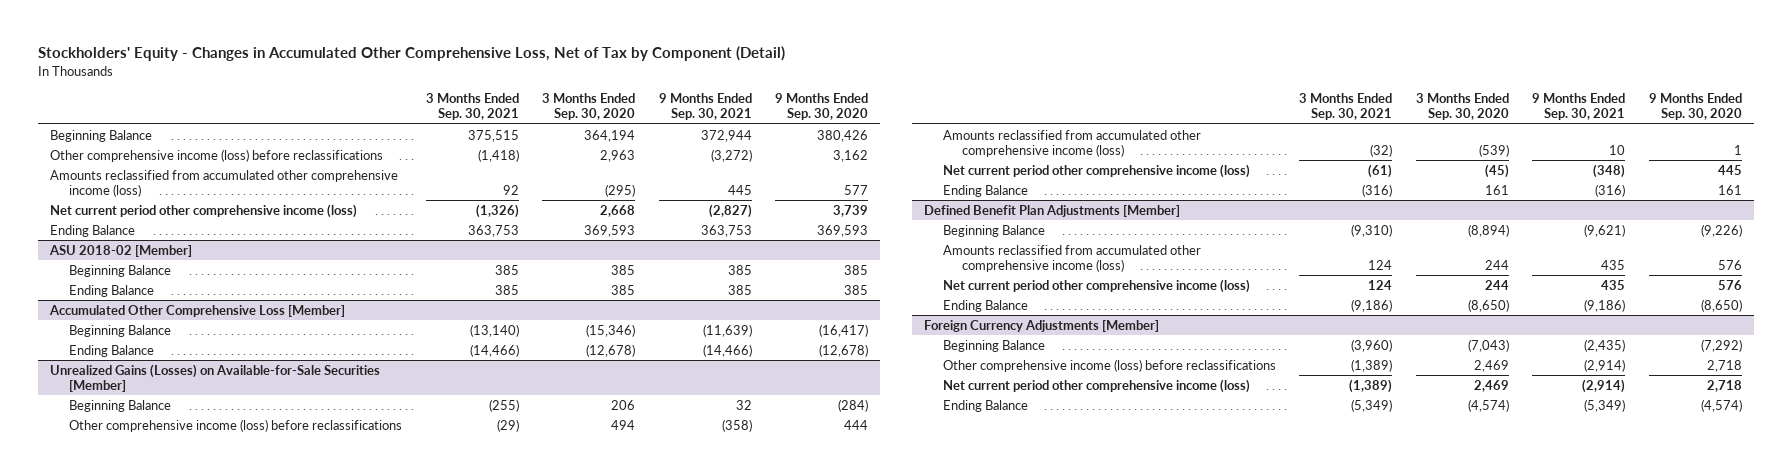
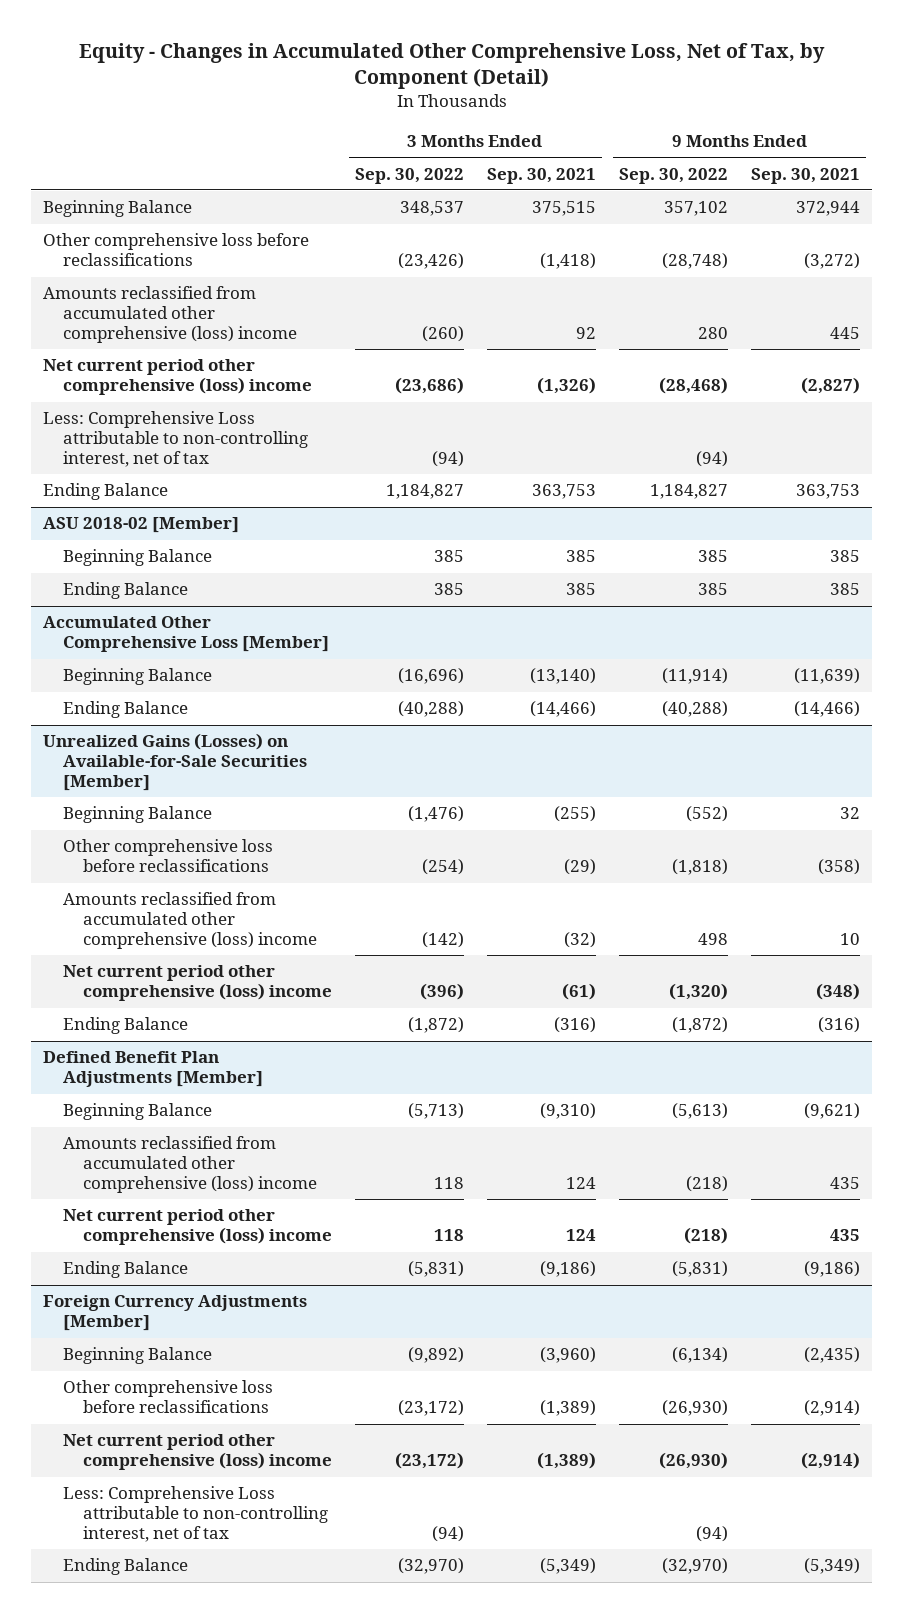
- Stockholders' Equity - Changes in Accumulated Other Comprehensive Loss, Net of Tax by Component (Detail)
+ Equity - Changes in Accumulated Other Comprehensive Loss, Net of Tax, by Component (Detail)
- | 3 Months Ended Sep. 30, 2021 | 3 Months Ended Sep. 30, 2020 | 9 Months Ended Sep. 30, 2021 | 9 Months Ended Sep. 30, 2020
+ | 3 Months Ended Sep. 30, 2022 | 3 Months Ended Sep. 30, 2021 | 9 Months Ended Sep. 30, 2022 | 9 Months Ended Sep. 30, 2021
- Other comprehensive income (loss) before reclassifications | (1,418) | 2,963 | (3,272) | 3,162
- Amounts reclassified from accumulated other comprehensive income (loss) | 92 | (295) | 445 | 577
- Net current period other comprehensive income (loss) | (1,326) | 2,668 | (2,827) | 3,739
+ Other comprehensive loss before reclassifications | (23,426) | (1,418) | (28,748) | (3,272)
+ Amounts reclassified from accumulated other comprehensive (loss) income | (260) | 92 | 280 | 445
+ Net current period other comprehensive (loss) income | (23,686) | (1,326) | (28,468) | (2,827)
+ Less: Comprehensive Loss attributable to non-controlling interest, net of tax | (94) | | (94) |
@ Unrealized Gains (Losses) on Available-for-Sale Securities [Member]
- Other comprehensive income (loss) before reclassifications | (29) | 494 | (358) | 444
- Amounts reclassified from accumulated other comprehensive income (loss) | (32) | (539) | 10 | 1
- Net current period other comprehensive income (loss) | (61) | (45) | (348) | 445
+ Other comprehensive loss before reclassifications | (254) | (29) | (1,818) | (358)
+ Amounts reclassified from accumulated other comprehensive (loss) income | (142) | (32) | 498 | 10
+ Net current period other comprehensive (loss) income | (396) | (61) | (1,320) | (348)
@ Defined Benefit Plan Adjustments [Member]
- Amounts reclassified from accumulated other comprehensive income (loss) | 124 | 244 | 435 | 576
- Net current period other comprehensive income (loss) | 124 | 244 | 435 | 576
+ Amounts reclassified from accumulated other comprehensive (loss) income | 118 | 124 | (218) | 435
+ Net current period other comprehensive (loss) income | 118 | 124 | (218) | 435
@ Foreign Currency Adjustments [Member]
- Other comprehensive income (loss) before reclassifications | (1,389) | 2,469 | (2,914) | 2,718
- Net current period other comprehensive income (loss) | (1,389) | 2,469 | (2,914) | 2,718
+ Other comprehensive loss before reclassifications | (23,172) | (1,389) | (26,930) | (2,914)
+ Net current period other comprehensive (loss) income | (23,172) | (1,389) | (26,930) | (2,914)
+ Less: Comprehensive Loss attributable to non-controlling interest, net of tax | (94) | | (94) |

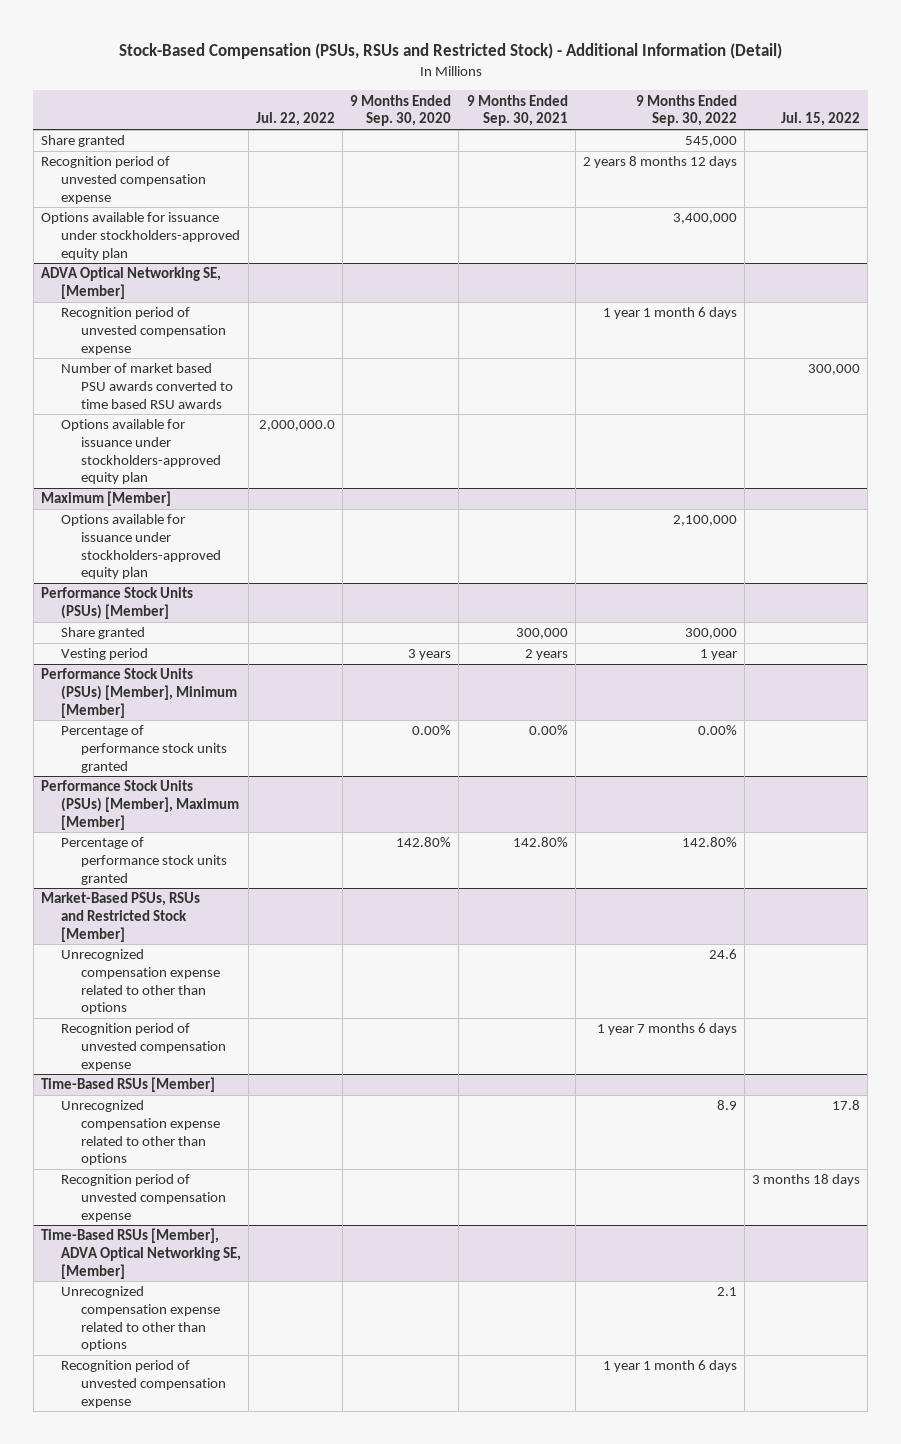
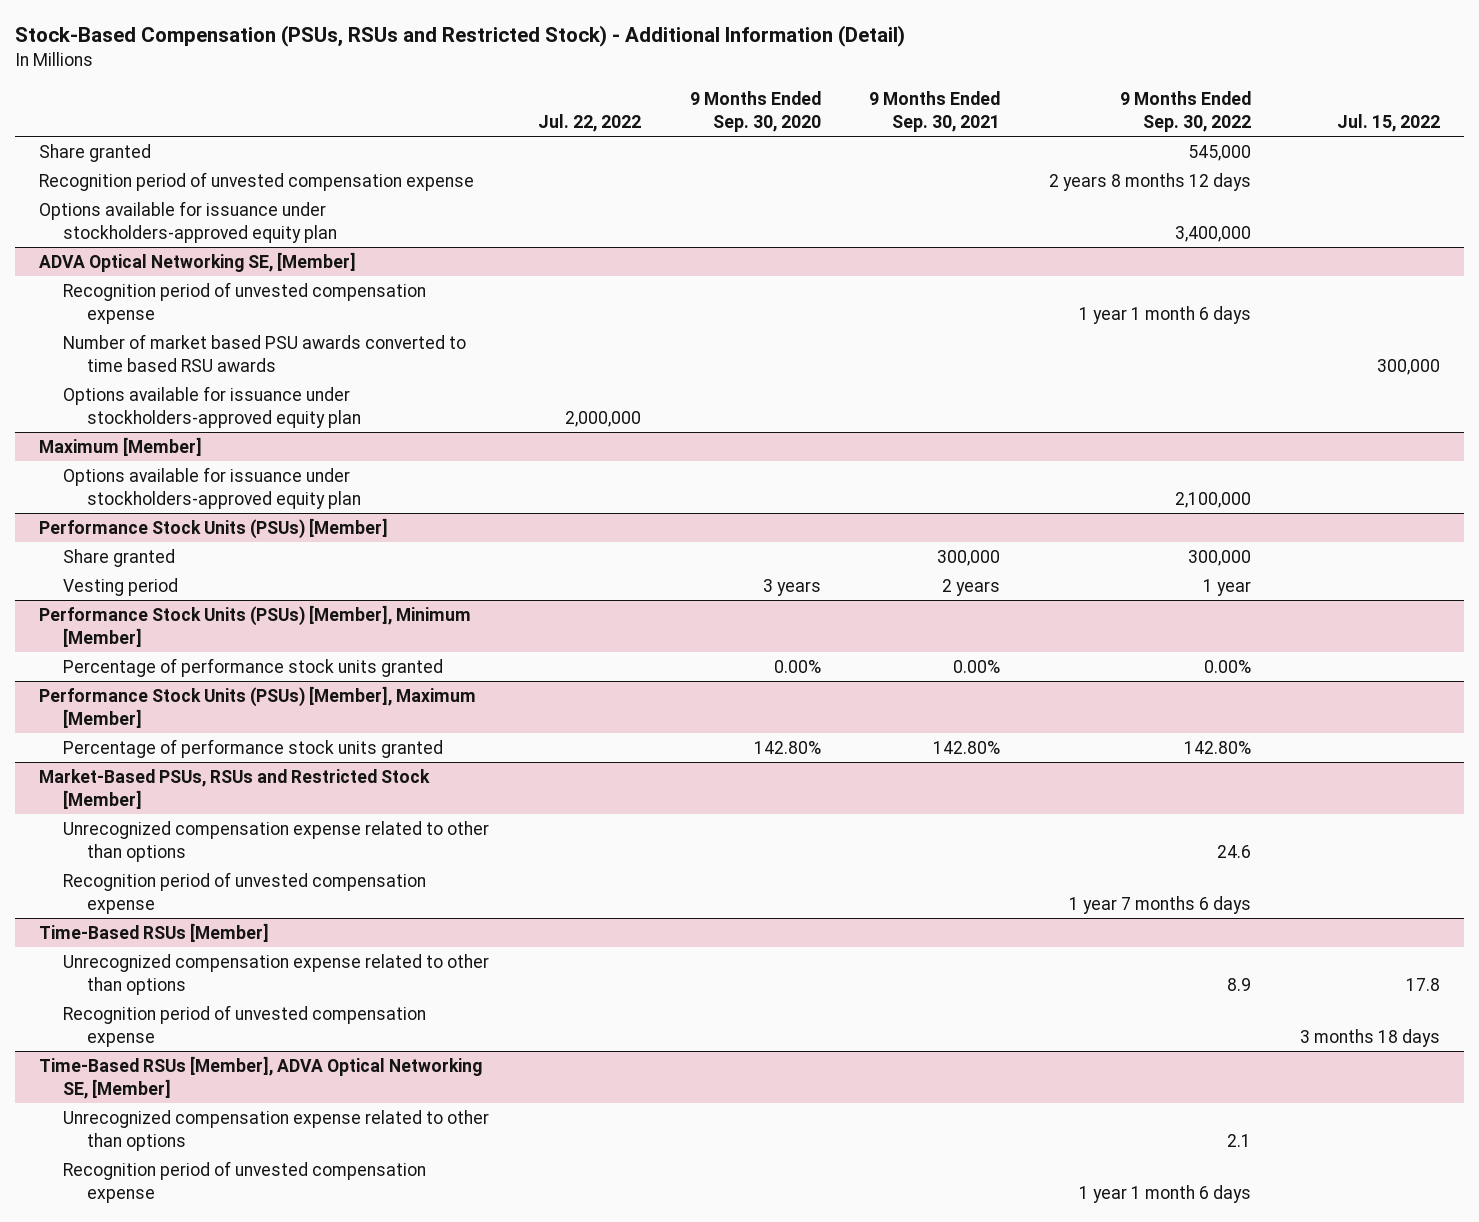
@ ADVA Optical Networking SE, [Member]
- Options available for issuance under stockholders-approved equity plan | 2,000,000.0 | | | |
+ Options available for issuance under stockholders-approved equity plan | 2,000,000 | | | |

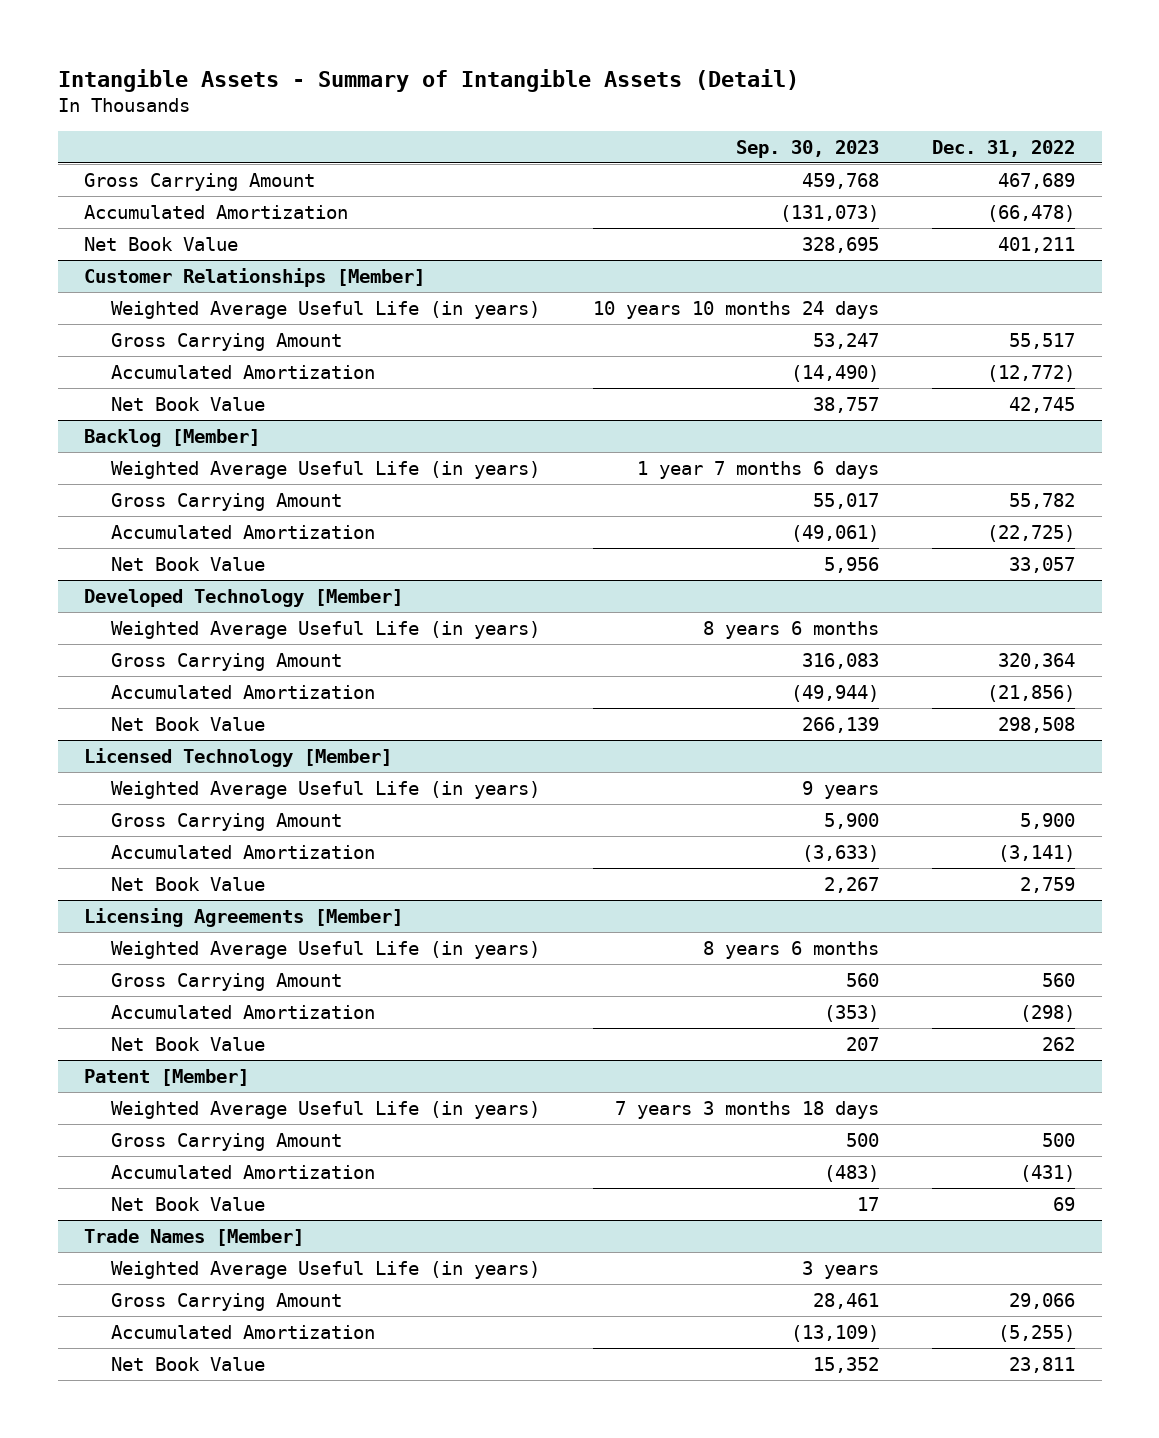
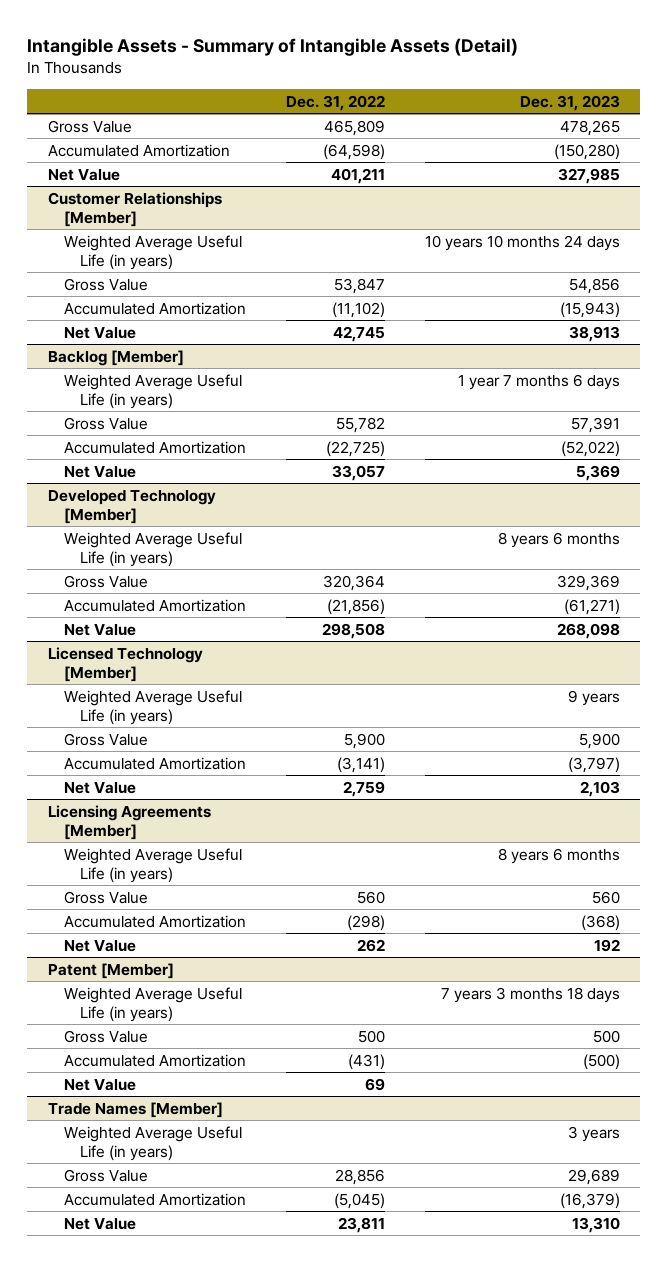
- | Sep. 30, 2023 | Dec. 31, 2022
+ | Dec. 31, 2022 | Dec. 31, 2023
- Gross Carrying Amount | 459,768 | 467,689
- Accumulated Amortization | (131,073) | (66,478)
- Net Book Value | 328,695 | 401,211
+ Gross Value | 465,809 | 478,265
+ Accumulated Amortization | (64,598) | (150,280)
+ Net Value | 401,211 | 327,985
@ Customer Relationships [Member]
- Gross Carrying Amount | 53,247 | 55,517
- Accumulated Amortization | (14,490) | (12,772)
- Net Book Value | 38,757 | 42,745
+ Gross Value | 53,847 | 54,856
+ Accumulated Amortization | (11,102) | (15,943)
+ Net Value | 42,745 | 38,913
@ Backlog [Member]
- Gross Carrying Amount | 55,017 | 55,782
+ Gross Value | 55,782 | 57,391
- Net Book Value | 5,956 | 33,057
+ Net Value | 33,057 | 5,369
@ Developed Technology [Member]
- Gross Carrying Amount | 316,083 | 320,364
+ Gross Value | 320,364 | 329,369
- Net Book Value | 266,139 | 298,508
+ Net Value | 298,508 | 268,098
@ Licensed Technology [Member]
- Gross Carrying Amount | 5,900 | 5,900
+ Gross Value | 5,900 | 5,900
- Net Book Value | 2,267 | 2,759
+ Net Value | 2,759 | 2,103
@ Licensing Agreements [Member]
- Gross Carrying Amount | 560 | 560
+ Gross Value | 560 | 560
- Net Book Value | 207 | 262
+ Net Value | 262 | 192
@ Patent [Member]
- Gross Carrying Amount | 500 | 500
+ Gross Value | 500 | 500
- Net Book Value | 17 | 69
+ Net Value | 69 |
@ Trade Names [Member]
- Gross Carrying Amount | 28,461 | 29,066
- Accumulated Amortization | (13,109) | (5,255)
- Net Book Value | 15,352 | 23,811
+ Gross Value | 28,856 | 29,689
+ Accumulated Amortization | (5,045) | (16,379)
+ Net Value | 23,811 | 13,310

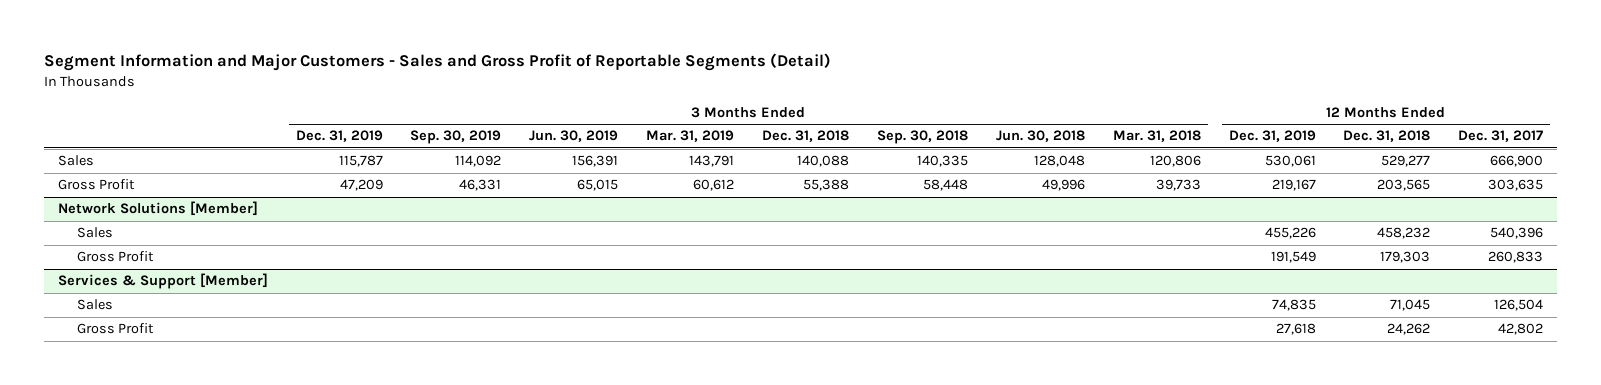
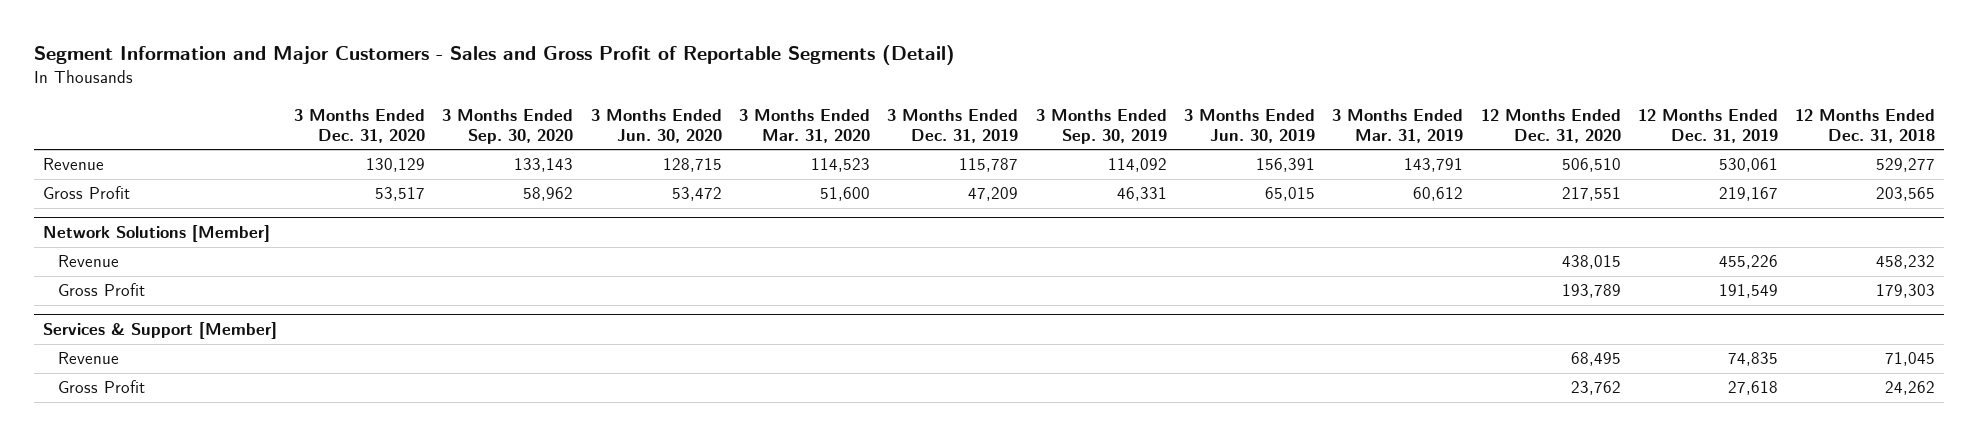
- | 3 Months Ended Dec. 31, 2019 | 3 Months Ended Sep. 30, 2019 | 3 Months Ended Jun. 30, 2019 | 3 Months Ended Mar. 31, 2019 | 3 Months Ended Dec. 31, 2018 | 3 Months Ended Sep. 30, 2018 | 3 Months Ended Jun. 30, 2018 | 3 Months Ended Mar. 31, 2018 | 12 Months Ended Dec. 31, 2019 | 12 Months Ended Dec. 31, 2018 | 12 Months Ended Dec. 31, 2017
+ | 3 Months Ended Dec. 31, 2020 | 3 Months Ended Sep. 30, 2020 | 3 Months Ended Jun. 30, 2020 | 3 Months Ended Mar. 31, 2020 | 3 Months Ended Dec. 31, 2019 | 3 Months Ended Sep. 30, 2019 | 3 Months Ended Jun. 30, 2019 | 3 Months Ended Mar. 31, 2019 | 12 Months Ended Dec. 31, 2020 | 12 Months Ended Dec. 31, 2019 | 12 Months Ended Dec. 31, 2018
- Sales | 115,787 | 114,092 | 156,391 | 143,791 | 140,088 | 140,335 | 128,048 | 120,806 | 530,061 | 529,277 | 666,900
+ Revenue | 130,129 | 133,143 | 128,715 | 114,523 | 115,787 | 114,092 | 156,391 | 143,791 | 506,510 | 530,061 | 529,277
@ Network Solutions [Member]
- Sales | | | | | | | | | 455,226 | 458,232 | 540,396
+ Revenue | | | | | | | | | 438,015 | 455,226 | 458,232
@ Services & Support [Member]
- Sales | | | | | | | | | 74,835 | 71,045 | 126,504
+ Revenue | | | | | | | | | 68,495 | 74,835 | 71,045

